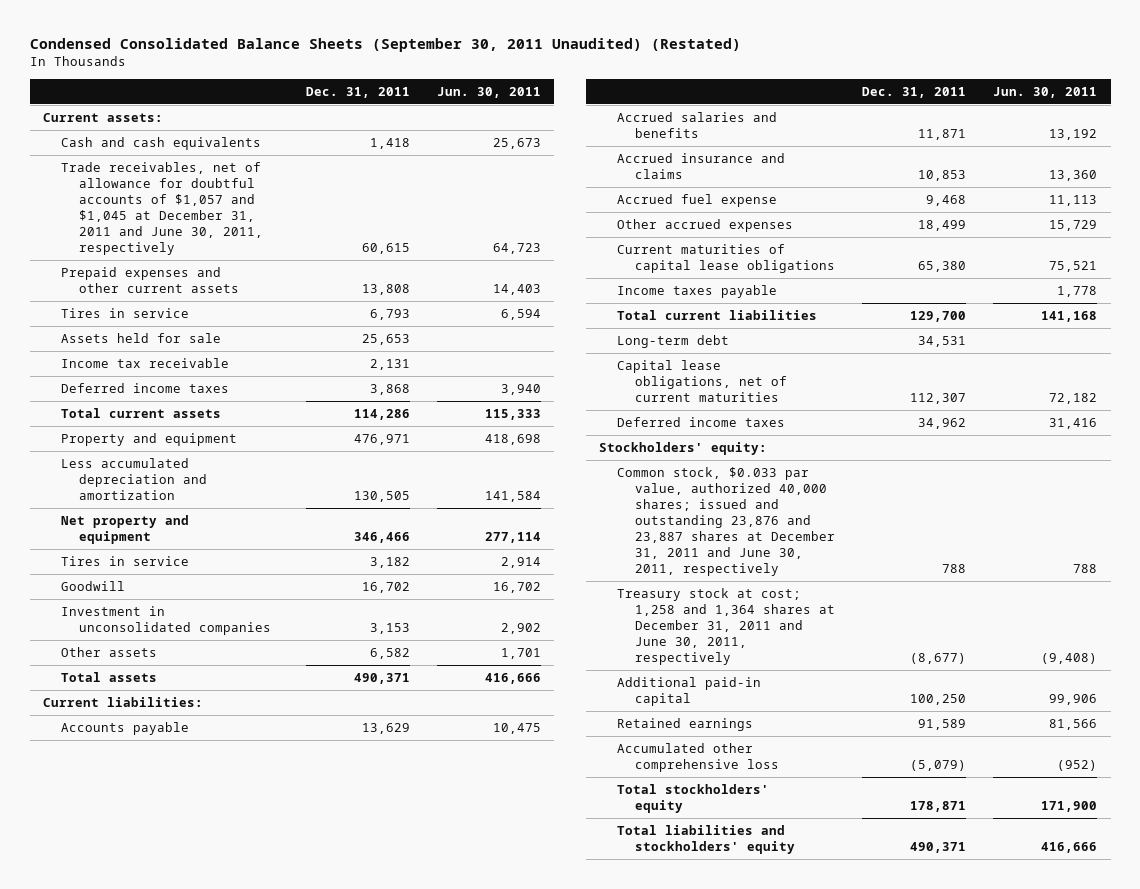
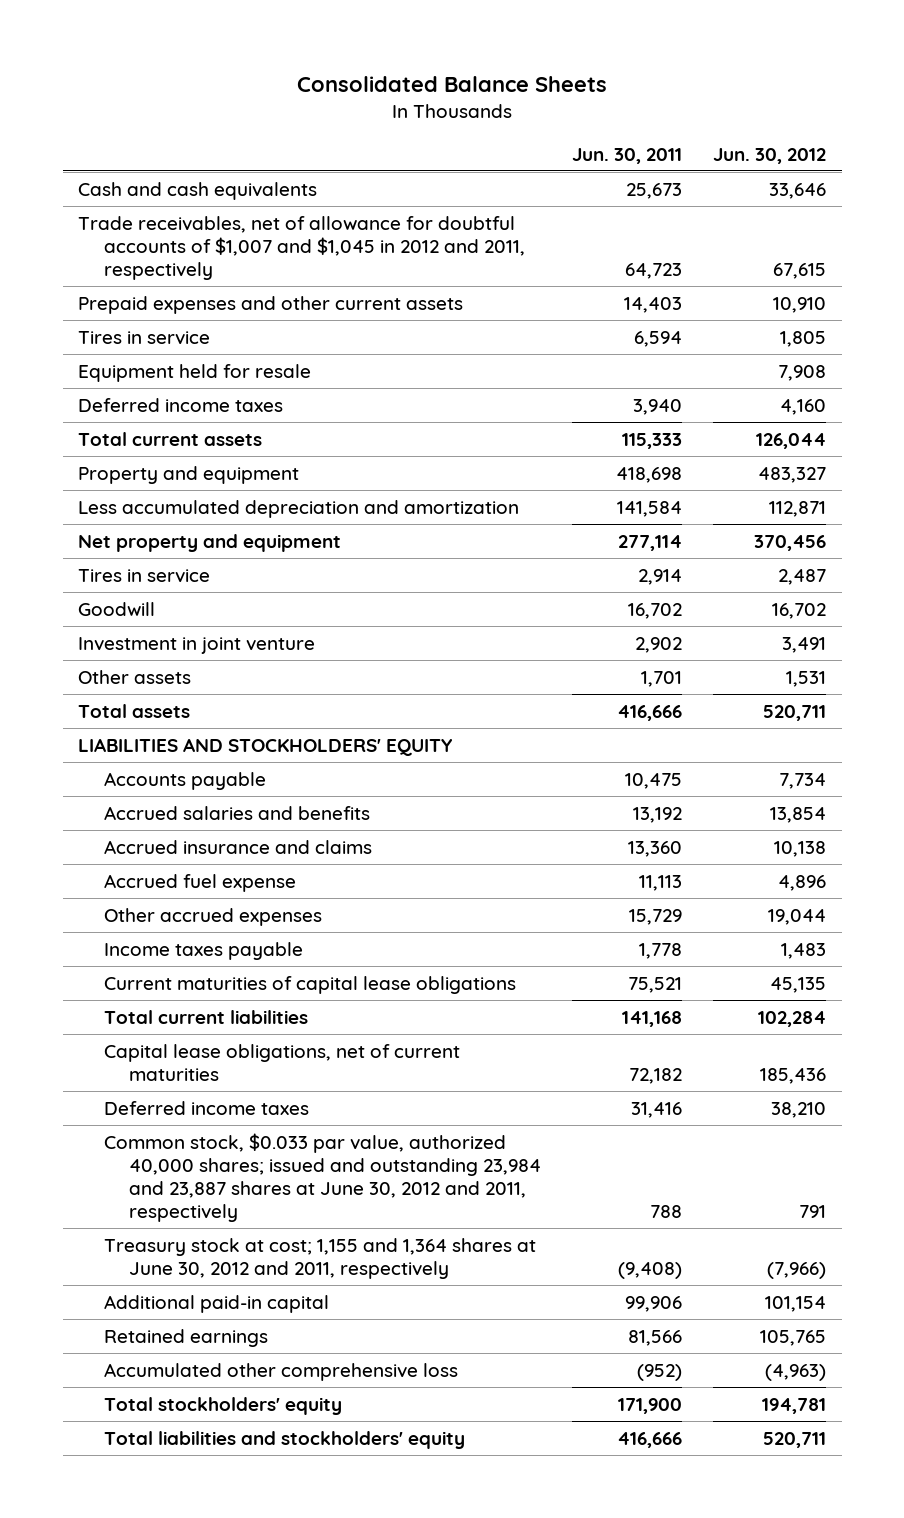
- Condensed Consolidated Balance Sheets (September 30, 2011 Unaudited) (Restated)
+ Consolidated Balance Sheets
- | Dec. 31, 2011 | Jun. 30, 2011
+ | Jun. 30, 2011 | Jun. 30, 2012
- Current assets:
- Trade receivables, net of allowance for doubtful accounts of $1,057 and $1,045 at December 31, 2011 and June 30, 2011, respectively | 60,615 | 64,723
+ Trade receivables, net of allowance for doubtful accounts of $1,007 and $1,045 in 2012 and 2011, respectively | 64,723 | 67,615
- Assets held for sale | 25,653 |
- Income tax receivable | 2,131 |
+ Equipment held for resale | | 7,908
- Investment in unconsolidated companies | 3,153 | 2,902
+ Investment in joint venture | 2,902 | 3,491
- Current liabilities:
+ LIABILITIES AND STOCKHOLDERS' EQUITY
moved down: Current maturities of capital lease obligations | 75,521 | 45,135
- Long-term debt | 34,531 |
- Stockholders' equity:
- Common stock, $0.033 par value, authorized 40,000 shares; issued and outstanding 23,876 and 23,887 shares at December 31, 2011 and June 30, 2011, respectively | 788 | 788
- Treasury stock at cost; 1,258 and 1,364 shares at December 31, 2011 and June 30, 2011, respectively | (8,677) | (9,408)
+ Common stock, $0.033 par value, authorized 40,000 shares; issued and outstanding 23,984 and 23,887 shares at June 30, 2012 and 2011, respectively | 788 | 791
+ Treasury stock at cost; 1,155 and 1,364 shares at June 30, 2012 and 2011, respectively | (9,408) | (7,966)

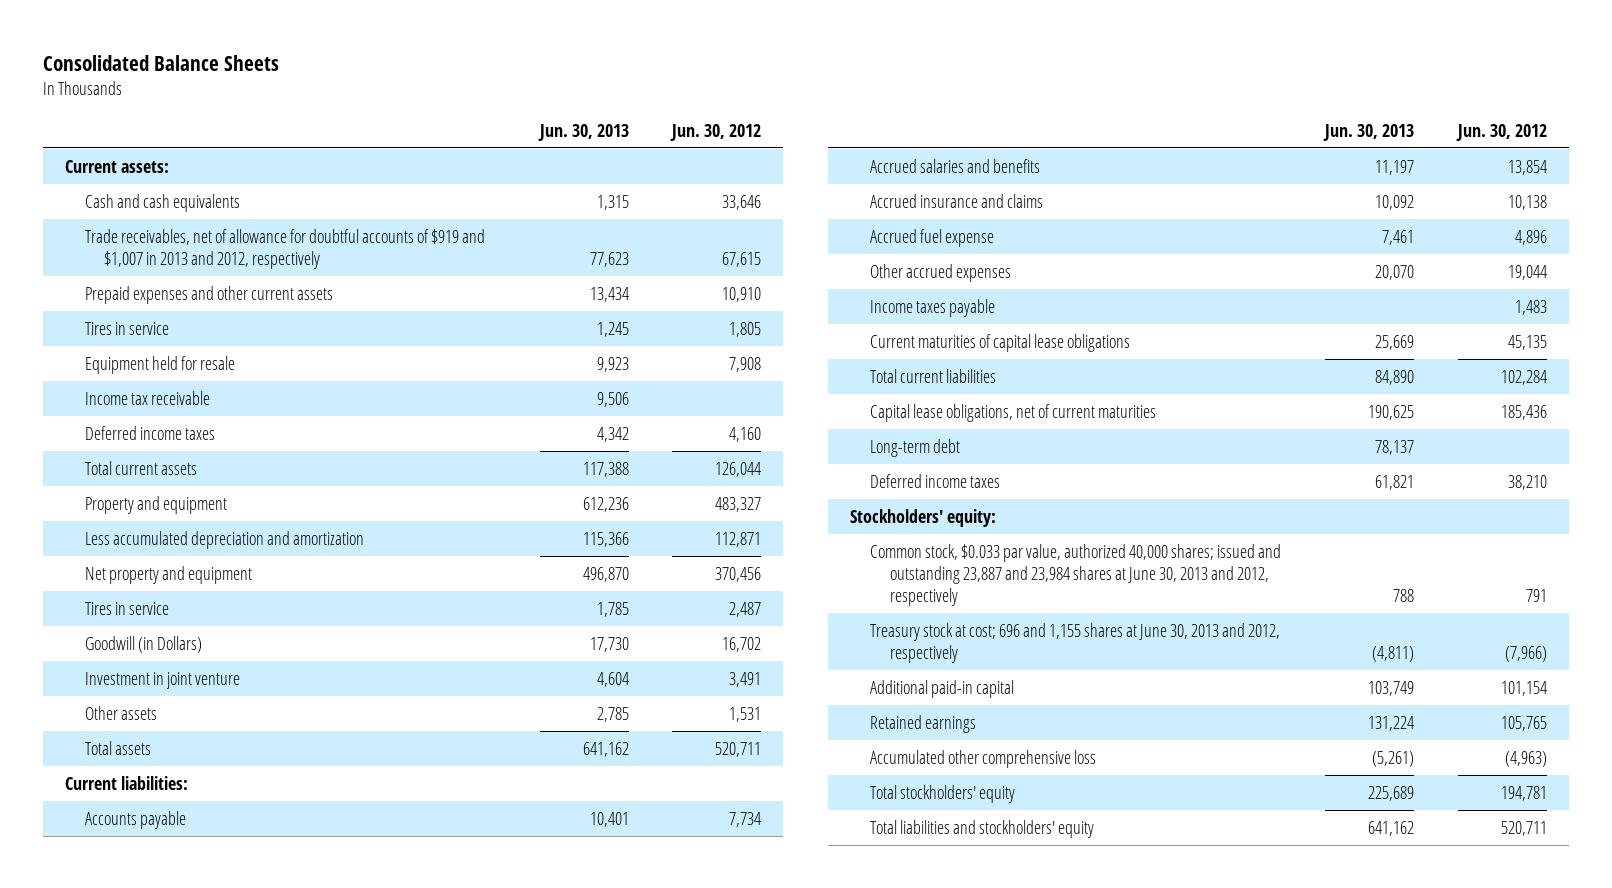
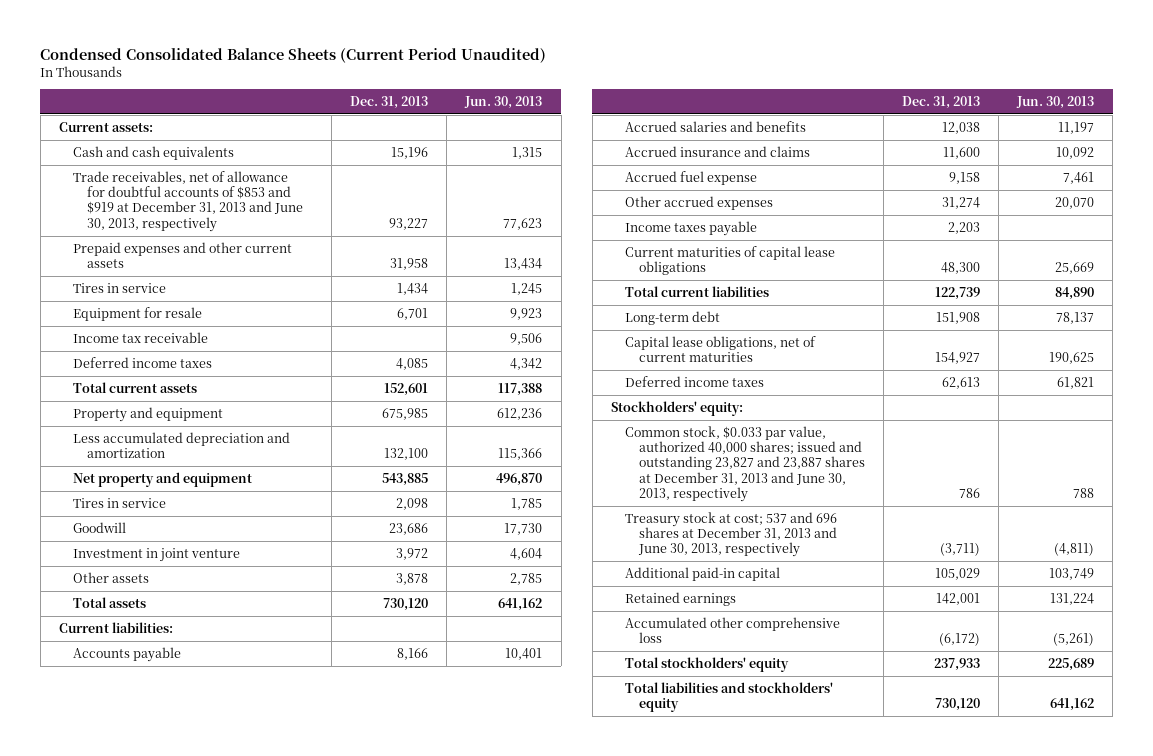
- Consolidated Balance Sheets
+ Condensed Consolidated Balance Sheets (Current Period Unaudited)
- | Jun. 30, 2013 | Jun. 30, 2012
+ | Dec. 31, 2013 | Jun. 30, 2013
- Trade receivables, net of allowance for doubtful accounts of $919 and $1,007 in 2013 and 2012, respectively | 77,623 | 67,615
+ Trade receivables, net of allowance for doubtful accounts of $853 and $919 at December 31, 2013 and June 30, 2013, respectively | 93,227 | 77,623
- Equipment held for resale | 9,923 | 7,908
+ Equipment for resale | 6,701 | 9,923
- Goodwill (in Dollars) | 17,730 | 16,702
+ Goodwill | 23,686 | 17,730
moved down: Capital lease obligations, net of current maturities | 154,927 | 190,625
- Common stock, $0.033 par value, authorized 40,000 shares; issued and outstanding 23,887 and 23,984 shares at June 30, 2013 and 2012, respectively | 788 | 791
- Treasury stock at cost; 696 and 1,155 shares at June 30, 2013 and 2012, respectively | (4,811) | (7,966)
+ Common stock, $0.033 par value, authorized 40,000 shares; issued and outstanding 23,827 and 23,887 shares at December 31, 2013 and June 30, 2013, respectively | 786 | 788
+ Treasury stock at cost; 537 and 696 shares at December 31, 2013 and June 30, 2013, respectively | (3,711) | (4,811)

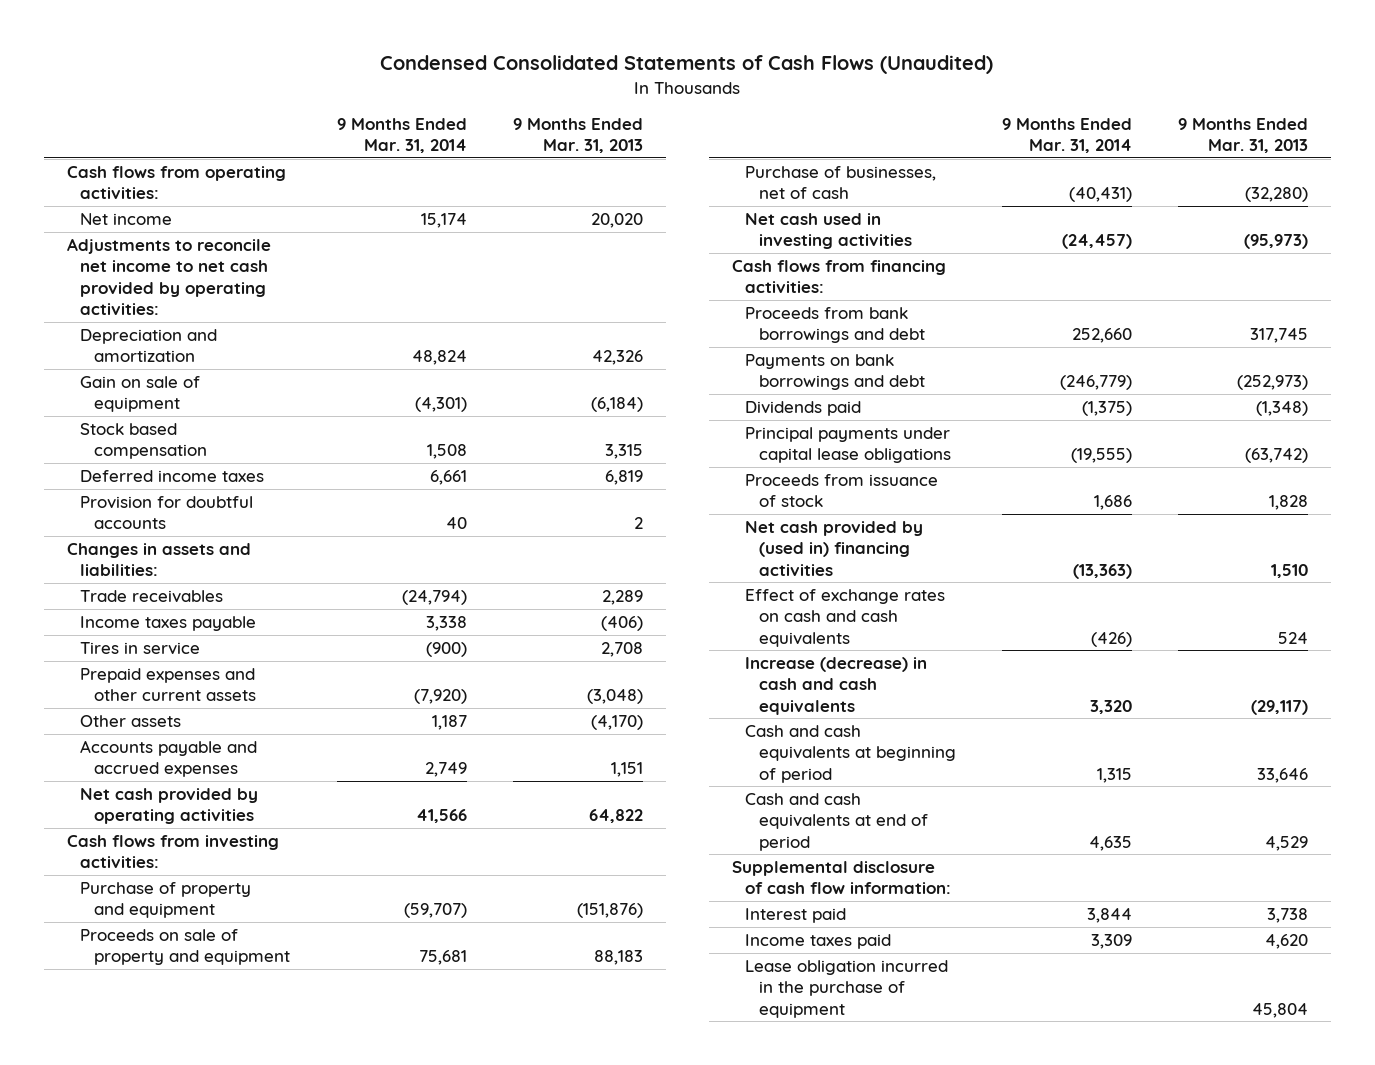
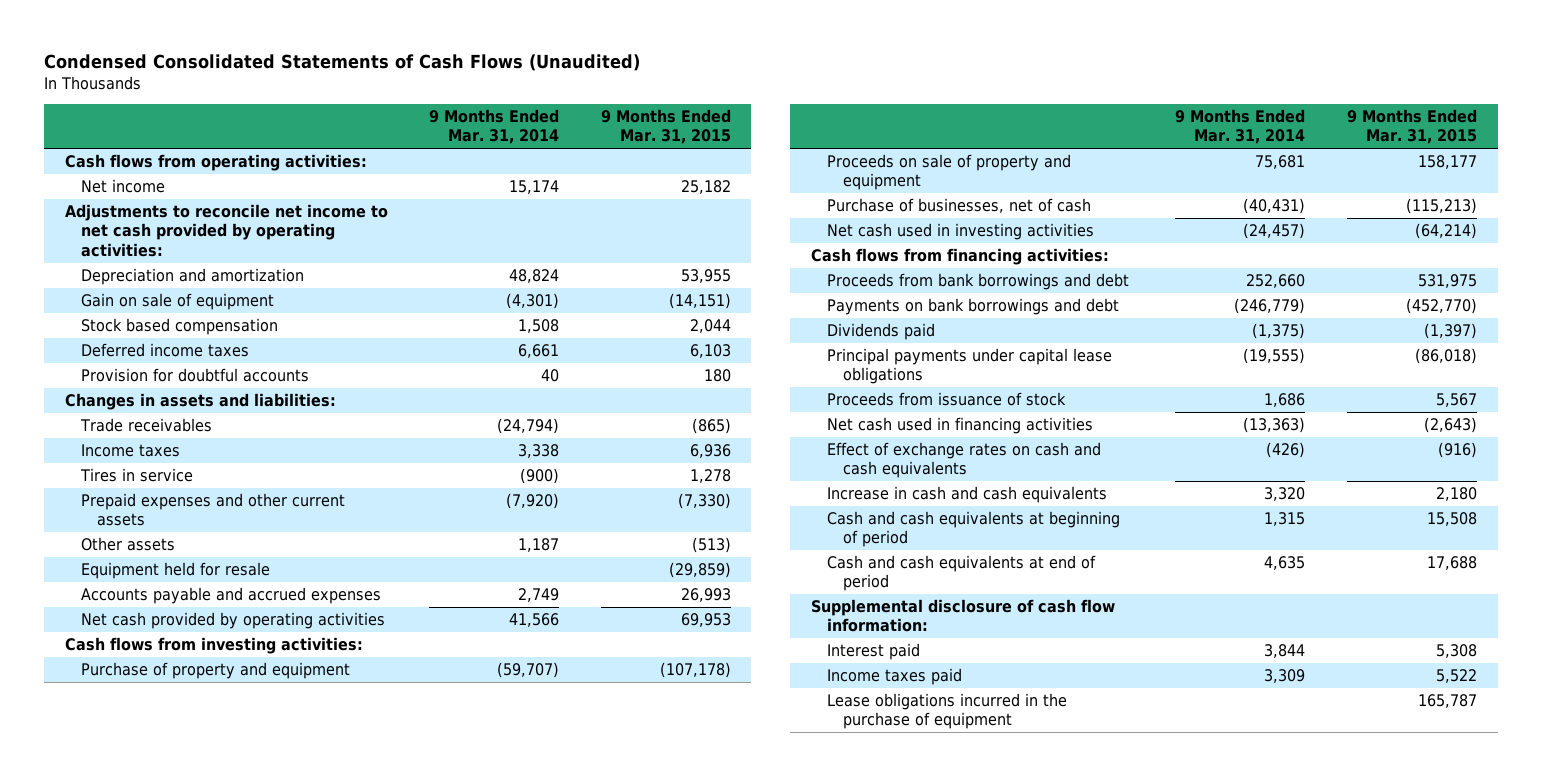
- | 9 Months Ended Mar. 31, 2014 | 9 Months Ended Mar. 31, 2013
+ | 9 Months Ended Mar. 31, 2014 | 9 Months Ended Mar. 31, 2015
- Income taxes payable | 3,338 | (406)
+ Income taxes | 3,338 | 6,936
+ Equipment held for resale | | (29,859)
- Net cash provided by (used in) financing activities | (13,363) | 1,510
+ Net cash used in financing activities | (13,363) | (2,643)
- Increase (decrease) in cash and cash equivalents | 3,320 | (29,117)
+ Increase in cash and cash equivalents | 3,320 | 2,180
- Lease obligation incurred in the purchase of equipment | | 45,804
+ Lease obligations incurred in the purchase of equipment | | 165,787

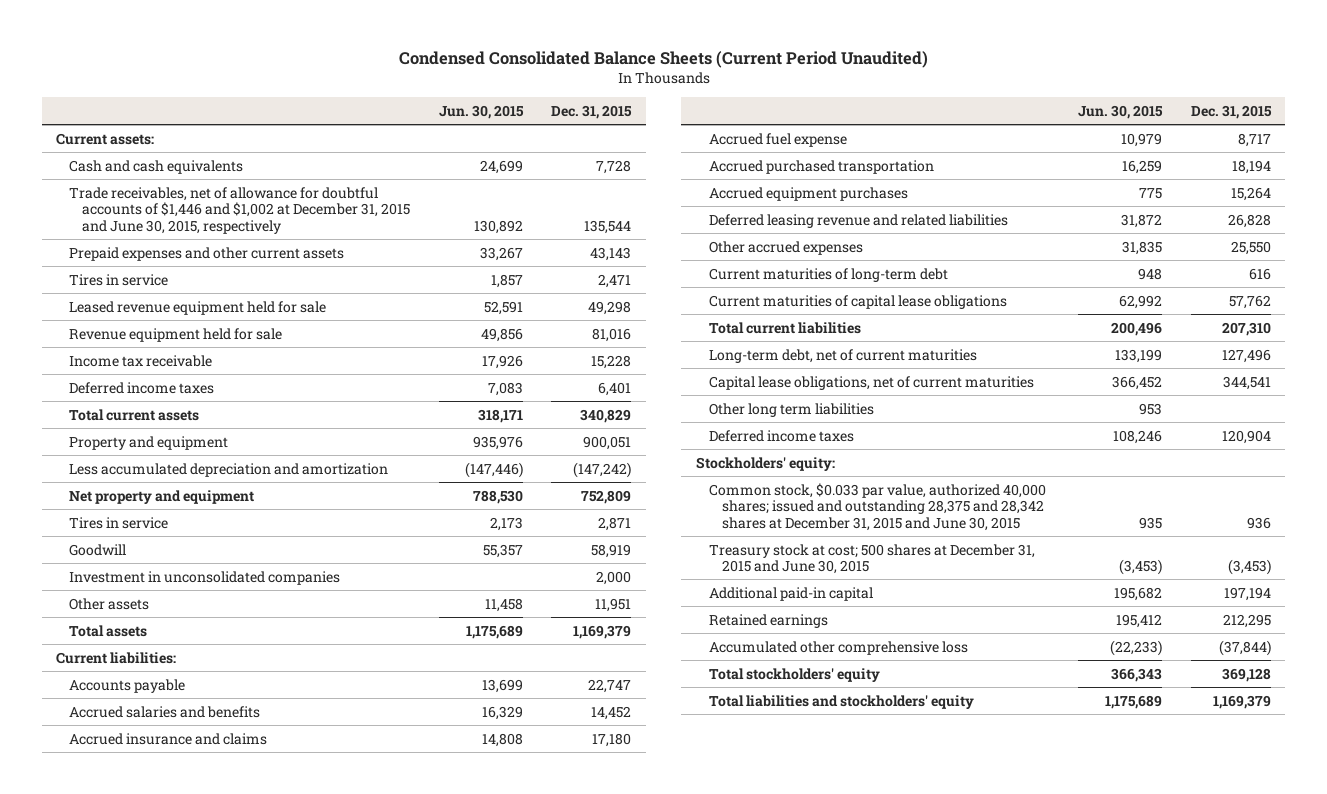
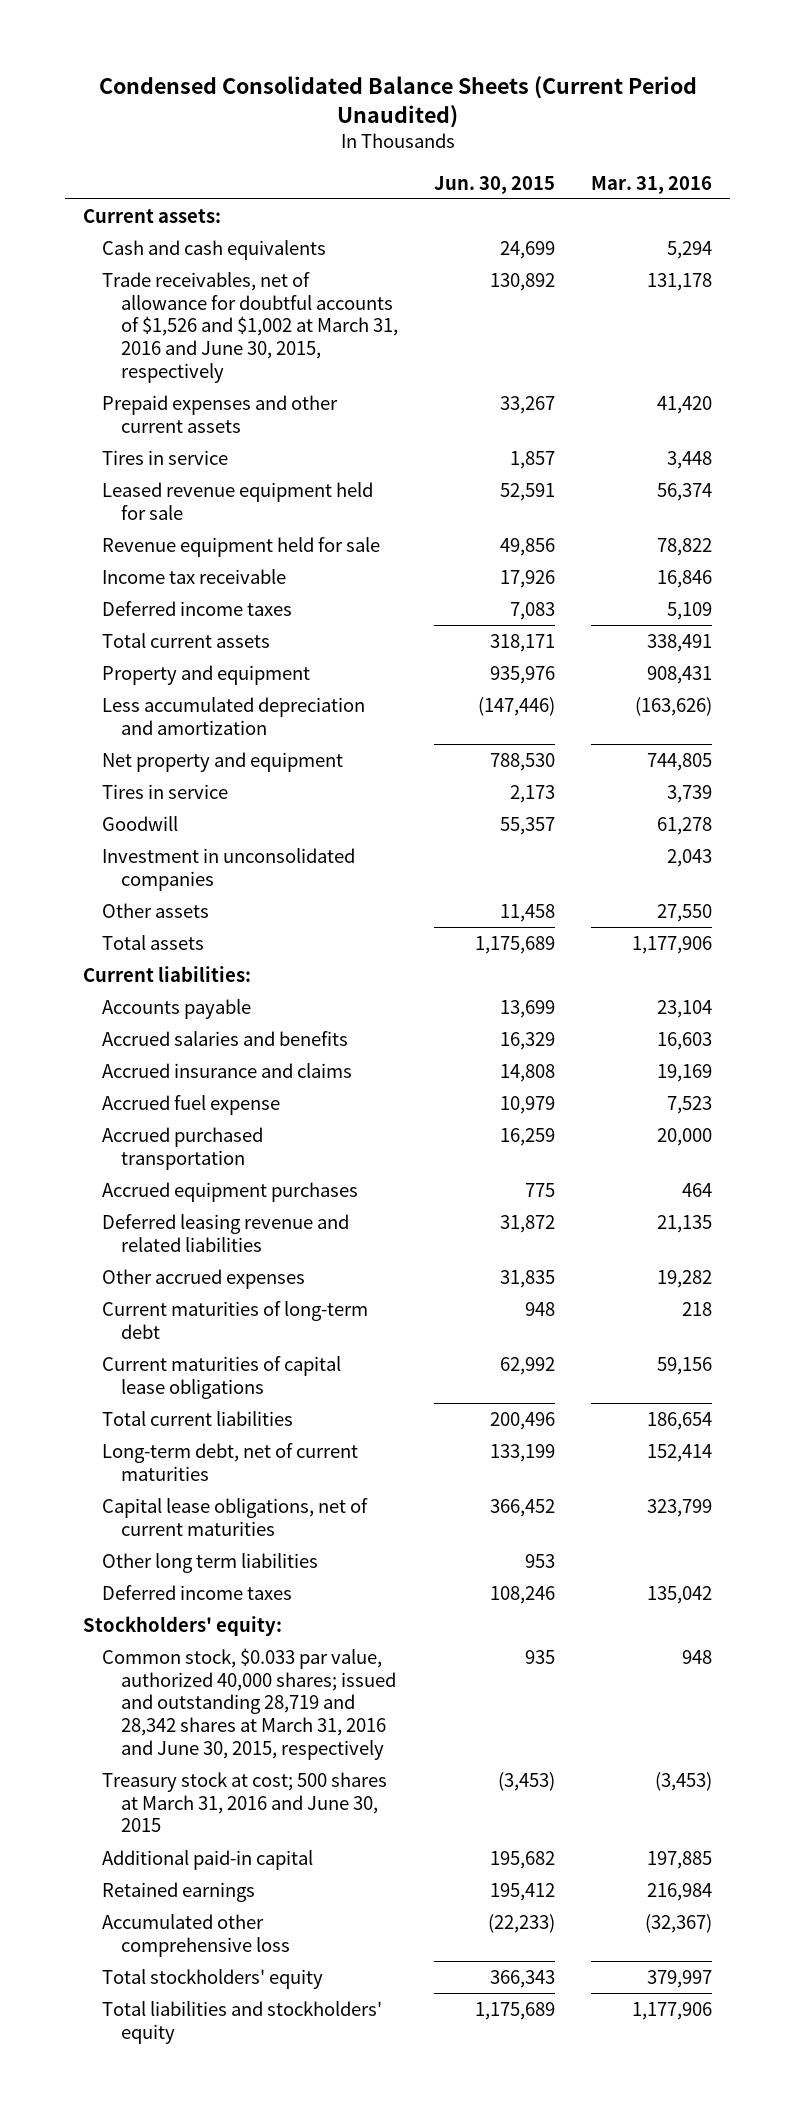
- | Jun. 30, 2015 | Dec. 31, 2015
+ | Jun. 30, 2015 | Mar. 31, 2016
- Trade receivables, net of allowance for doubtful accounts of $1,446 and $1,002 at December 31, 2015 and June 30, 2015, respectively | 130,892 | 135,544
+ Trade receivables, net of allowance for doubtful accounts of $1,526 and $1,002 at March 31, 2016 and June 30, 2015, respectively | 130,892 | 131,178
- Common stock, $0.033 par value, authorized 40,000 shares; issued and outstanding 28,375 and 28,342 shares at December 31, 2015 and June 30, 2015 | 935 | 936
- Treasury stock at cost; 500 shares at December 31, 2015 and June 30, 2015 | (3,453) | (3,453)
+ Common stock, $0.033 par value, authorized 40,000 shares; issued and outstanding 28,719 and 28,342 shares at March 31, 2016 and June 30, 2015, respectively | 935 | 948
+ Treasury stock at cost; 500 shares at March 31, 2016 and June 30, 2015 | (3,453) | (3,453)

